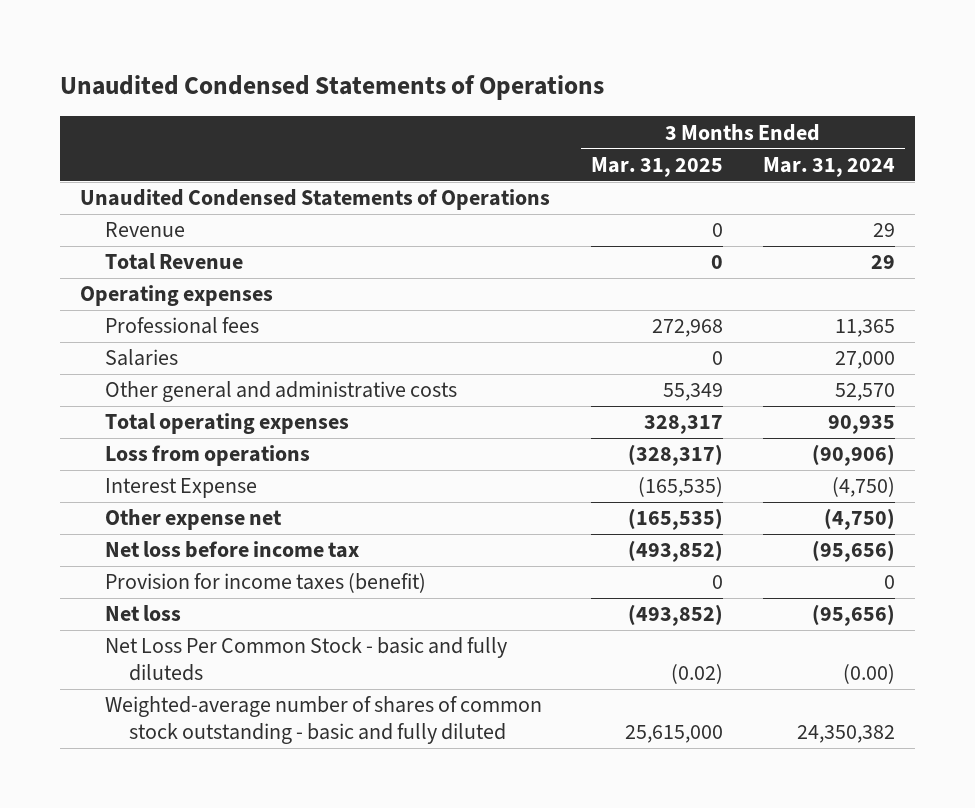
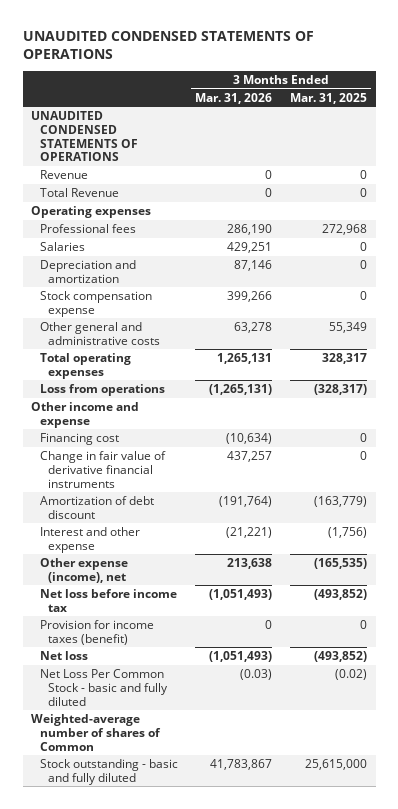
- Unaudited Condensed Statements of Operations
+ UNAUDITED CONDENSED STATEMENTS OF OPERATIONS
- | 3 Months Ended Mar. 31, 2025 | 3 Months Ended Mar. 31, 2024
+ | 3 Months Ended Mar. 31, 2026 | 3 Months Ended Mar. 31, 2025
- Unaudited Condensed Statements of Operations
+ UNAUDITED CONDENSED STATEMENTS OF OPERATIONS
+ Depreciation and amortization | 87,146 | 0
+ Stock compensation expense | 399,266 | 0
- Interest Expense | (165,535) | (4,750)
- Other expense net | (165,535) | (4,750)
+ Other income and expense
+ Financing cost | (10,634) | 0
+ Change in fair value of derivative financial instruments | 437,257 | 0
+ Amortization of debt discount | (191,764) | (163,779)
+ Interest and other expense | (21,221) | (1,756)
+ Other expense (income), net | 213,638 | (165,535)
- Net Loss Per Common Stock - basic and fully diluteds | (0.02) | (0.00)
- Weighted-average number of shares of common stock outstanding - basic and fully diluted | 25,615,000 | 24,350,382
+ Net Loss Per Common Stock - basic and fully diluted | (0.03) | (0.02)
+ Weighted-average number of shares of Common
+ Stock outstanding - basic and fully diluted | 41,783,867 | 25,615,000

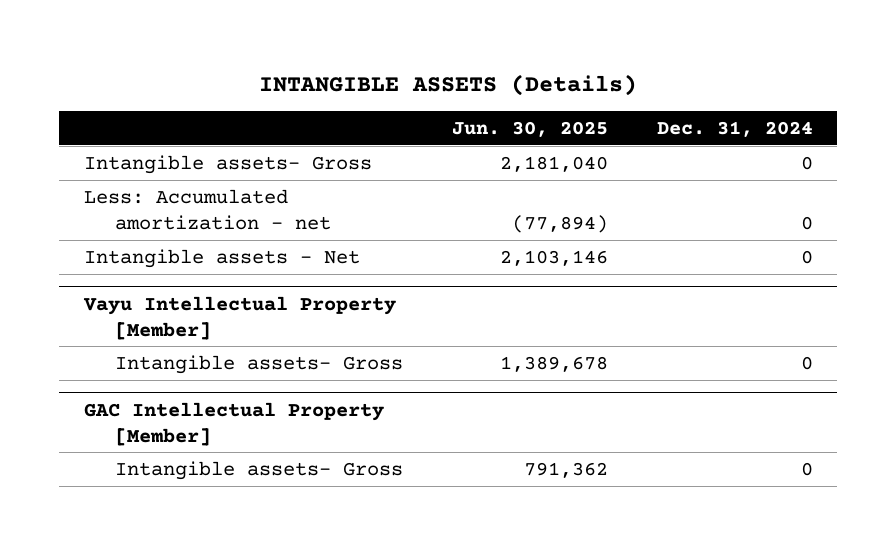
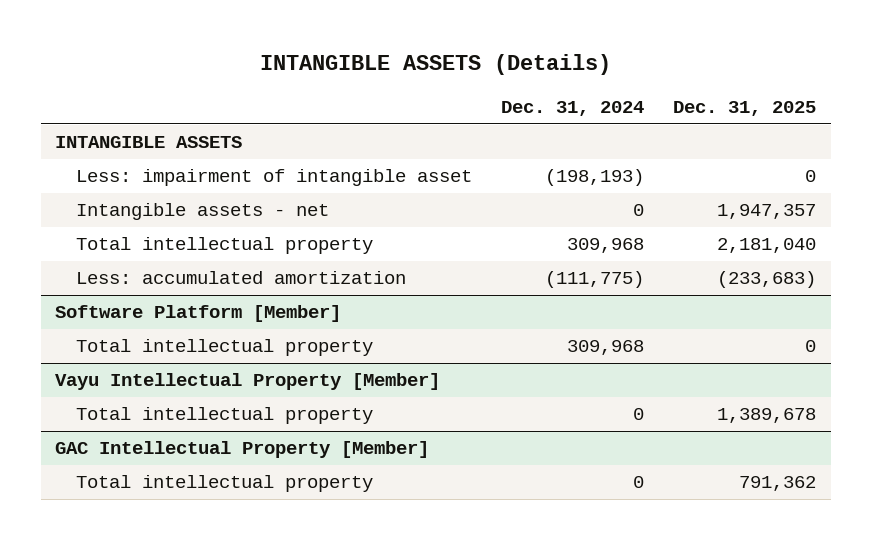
- | Jun. 30, 2025 | Dec. 31, 2024
+ | Dec. 31, 2024 | Dec. 31, 2025
- Intangible assets- Gross | 2,181,040 | 0
- Less: Accumulated amortization - net | (77,894) | 0
- Intangible assets - Net | 2,103,146 | 0
+ INTANGIBLE ASSETS
+ Less: impairment of intangible asset | (198,193) | 0
+ Intangible assets - net | 0 | 1,947,357
+ Total intellectual property | 309,968 | 2,181,040
+ Less: accumulated amortization | (111,775) | (233,683)
+ Software Platform [Member]
+ Total intellectual property | 309,968 | 0
@ Vayu Intellectual Property [Member]
- Intangible assets- Gross | 1,389,678 | 0
+ Total intellectual property | 0 | 1,389,678
@ GAC Intellectual Property [Member]
- Intangible assets- Gross | 791,362 | 0
+ Total intellectual property | 0 | 791,362

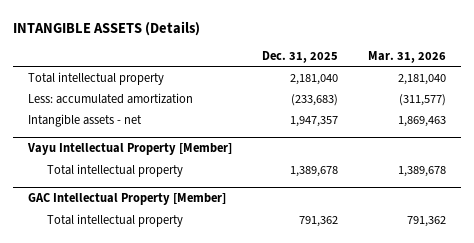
- | Dec. 31, 2024 | Dec. 31, 2025
+ | Dec. 31, 2025 | Mar. 31, 2026
- INTANGIBLE ASSETS
- Less: impairment of intangible asset | (198,193) | 0
- Software Platform [Member]
- Total intellectual property | 309,968 | 0
moved down: Intangible assets - net | 1,947,357 | 1,869,463

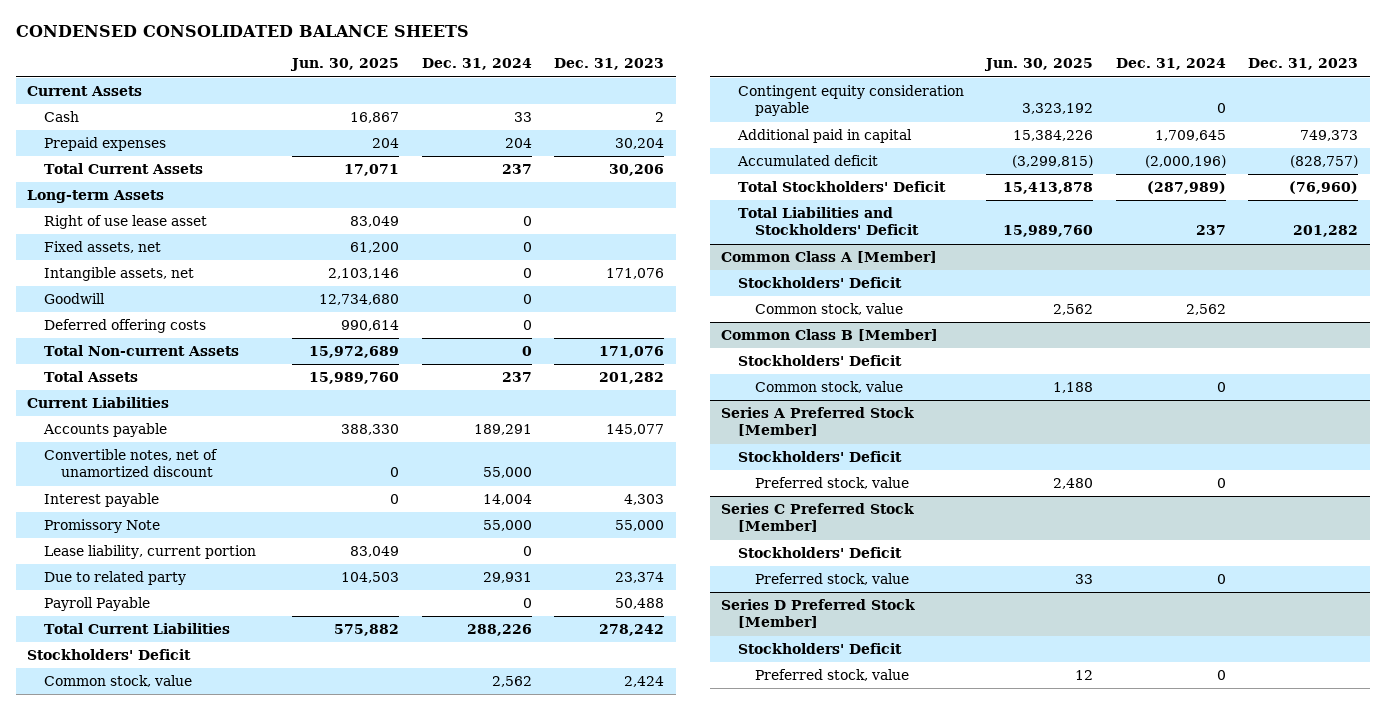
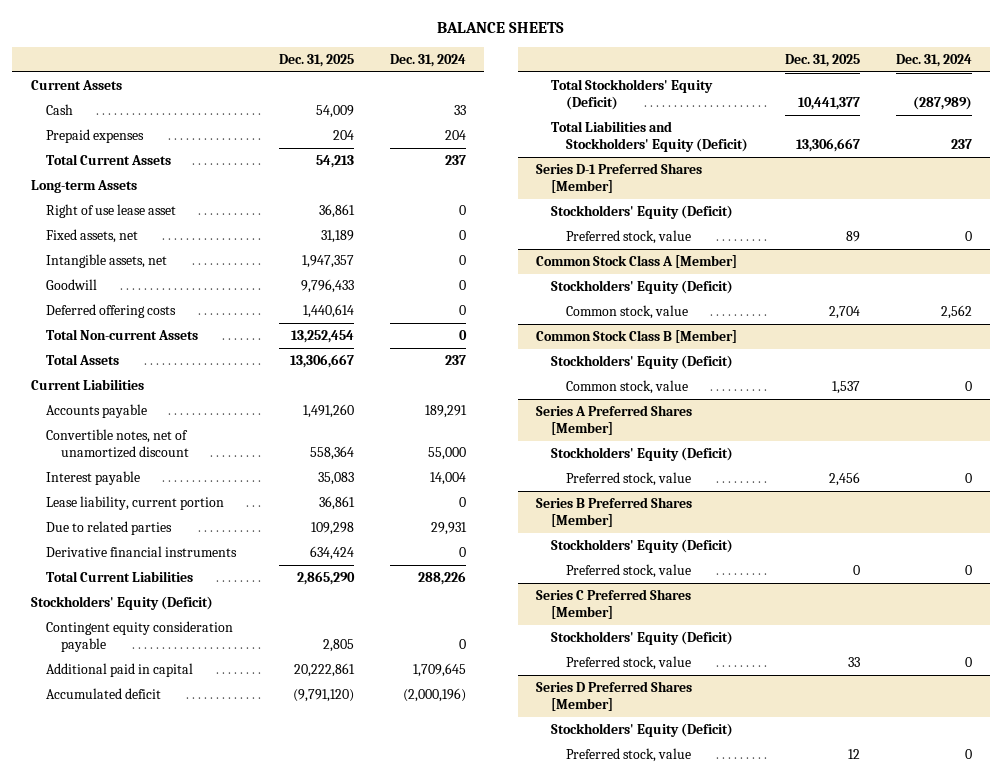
- CONDENSED CONSOLIDATED BALANCE SHEETS
+ BALANCE SHEETS
- | Jun. 30, 2025 | Dec. 31, 2024 | Dec. 31, 2023
+ | Dec. 31, 2025 | Dec. 31, 2024
- Promissory Note | | 55,000 | 55,000
- Due to related party | 104,503 | 29,931 | 23,374
- Payroll Payable | | 0 | 50,488
+ Due to related parties | 109,298 | 29,931
+ Derivative financial instruments | 634,424 | 0
- Stockholders' Deficit
- Common stock, value | | 2,562 | 2,424
+ Stockholders' Equity (Deficit)
- Total Stockholders' Deficit | 15,413,878 | (287,989) | (76,960)
- Total Liabilities and Stockholders' Deficit | 15,989,760 | 237 | 201,282
- Common Class A [Member]
- Stockholders' Deficit
+ Total Stockholders' Equity (Deficit) | 10,441,377 | (287,989)
+ Total Liabilities and Stockholders' Equity (Deficit) | 13,306,667 | 237
+ Series D-1 Preferred Shares [Member]
+ Stockholders' Equity (Deficit)
+ Preferred stock, value | 89 | 0
+ Common Stock Class A [Member]
+ Stockholders' Equity (Deficit)
- Common Class B [Member]
- Stockholders' Deficit
+ Common Stock Class B [Member]
+ Stockholders' Equity (Deficit)
- Series A Preferred Stock [Member]
- Stockholders' Deficit
+ Series A Preferred Shares [Member]
+ Stockholders' Equity (Deficit)
- Series C Preferred Stock [Member]
- Stockholders' Deficit
+ Series B Preferred Shares [Member]
+ Stockholders' Equity (Deficit)
- Series D Preferred Stock [Member]
- Stockholders' Deficit
+ Series C Preferred Shares [Member]
+ Stockholders' Equity (Deficit)
+ Series D Preferred Shares [Member]
+ Stockholders' Equity (Deficit)
+ Preferred stock, value | 12 | 0

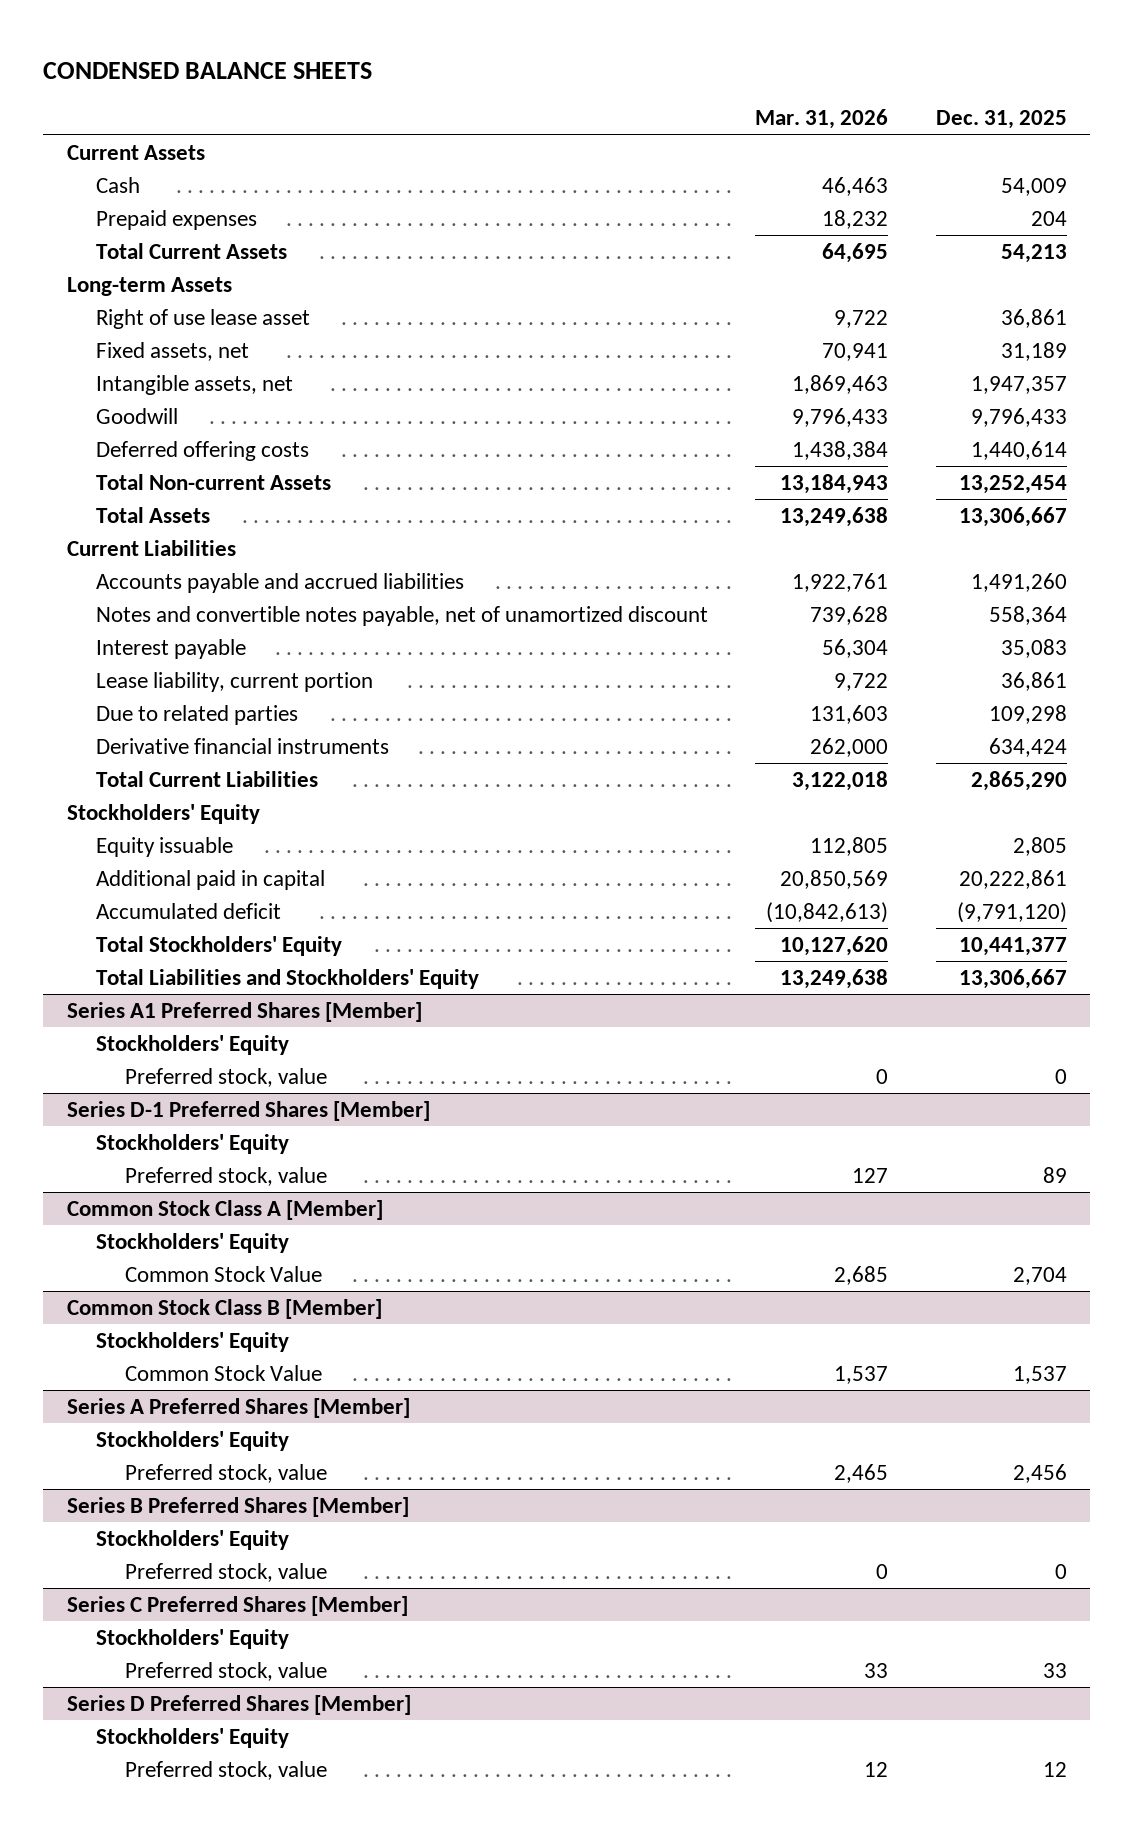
- BALANCE SHEETS
+ CONDENSED BALANCE SHEETS
- | Dec. 31, 2025 | Dec. 31, 2024
+ | Mar. 31, 2026 | Dec. 31, 2025
- Accounts payable | 1,491,260 | 189,291
- Convertible notes, net of unamortized discount | 558,364 | 55,000
+ Accounts payable and accrued liabilities | 1,922,761 | 1,491,260
+ Notes and convertible notes payable, net of unamortized discount | 739,628 | 558,364
- Stockholders' Equity (Deficit)
- Contingent equity consideration payable | 2,805 | 0
+ Stockholders' Equity
+ Equity issuable | 112,805 | 2,805
- Total Stockholders' Equity (Deficit) | 10,441,377 | (287,989)
- Total Liabilities and Stockholders' Equity (Deficit) | 13,306,667 | 237
+ Total Stockholders' Equity | 10,127,620 | 10,441,377
+ Total Liabilities and Stockholders' Equity | 13,249,638 | 13,306,667
+ Series A1 Preferred Shares [Member]
+ Stockholders' Equity
+ Preferred stock, value | 0 | 0
@ Series D-1 Preferred Shares [Member]
- Stockholders' Equity (Deficit)
+ Stockholders' Equity
@ Common Stock Class A [Member]
- Stockholders' Equity (Deficit)
- Common stock, value | 2,704 | 2,562
+ Stockholders' Equity
+ Common Stock Value | 2,685 | 2,704
@ Common Stock Class B [Member]
- Stockholders' Equity (Deficit)
- Common stock, value | 1,537 | 0
+ Stockholders' Equity
+ Common Stock Value | 1,537 | 1,537
@ Series A Preferred Shares [Member]
- Stockholders' Equity (Deficit)
+ Stockholders' Equity
@ Series B Preferred Shares [Member]
- Stockholders' Equity (Deficit)
+ Stockholders' Equity
@ Series C Preferred Shares [Member]
- Stockholders' Equity (Deficit)
+ Stockholders' Equity
@ Series D Preferred Shares [Member]
- Stockholders' Equity (Deficit)
+ Stockholders' Equity

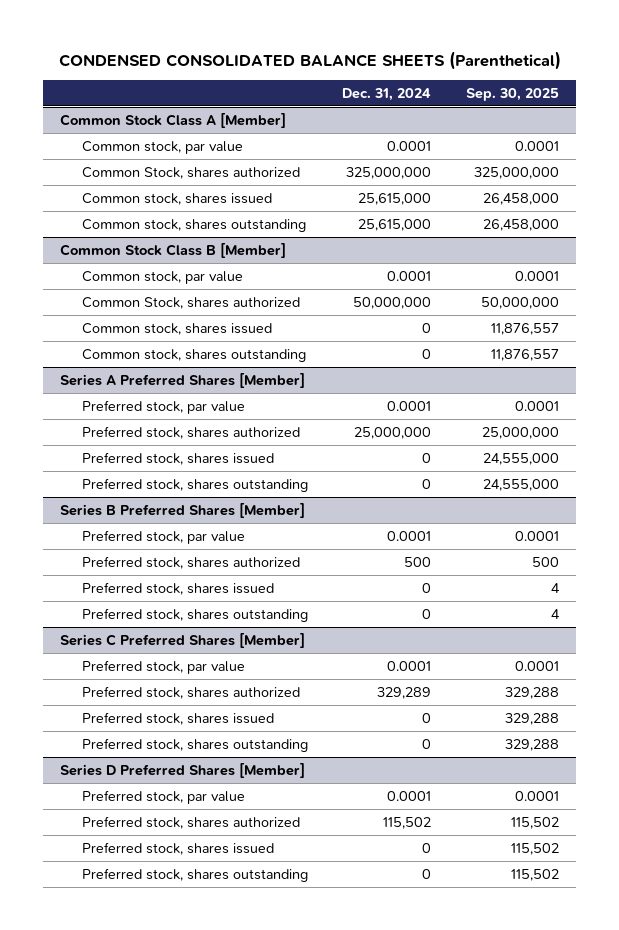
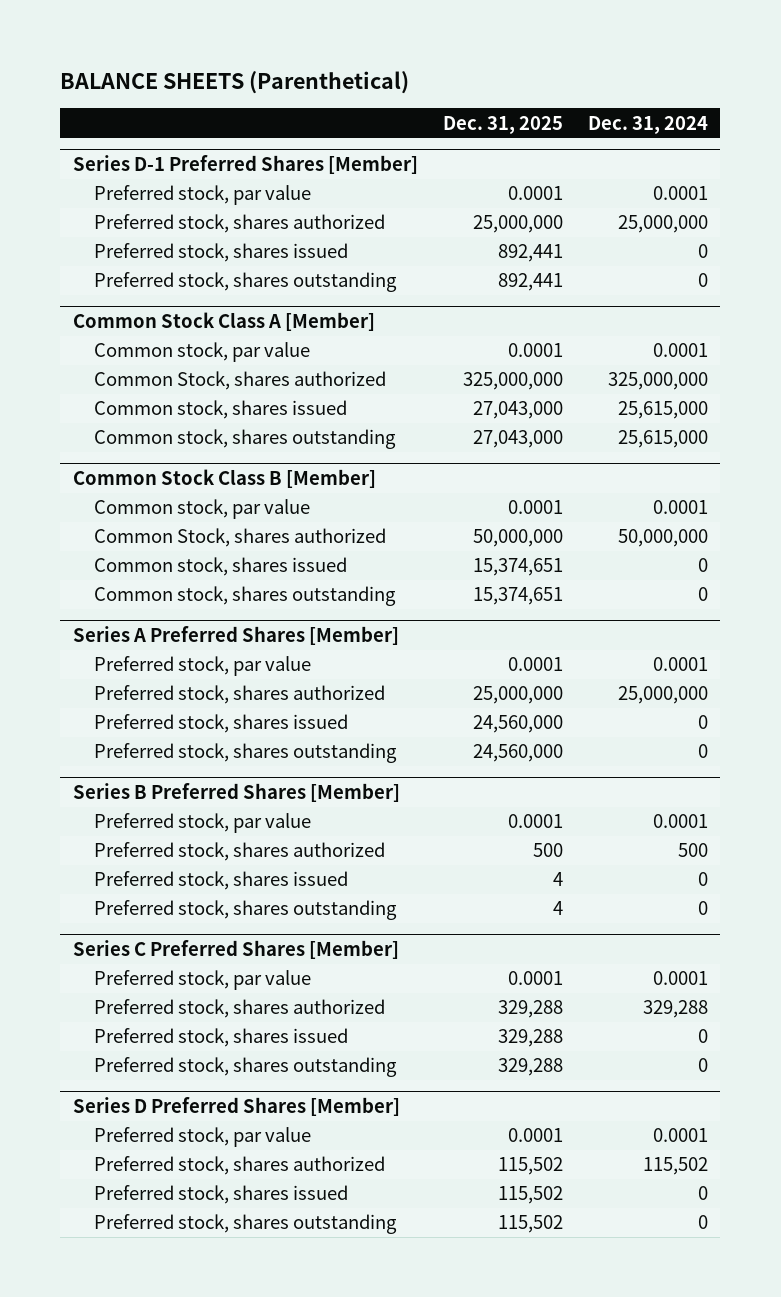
- CONDENSED CONSOLIDATED BALANCE SHEETS (Parenthetical)
+ BALANCE SHEETS (Parenthetical)
- | Dec. 31, 2024 | Sep. 30, 2025
+ | Dec. 31, 2025 | Dec. 31, 2024
+ Series D-1 Preferred Shares [Member]
+ Preferred stock, par value | 0.0001 | 0.0001
+ Preferred stock, shares authorized | 25,000,000 | 25,000,000
+ Preferred stock, shares issued | 892,441 | 0
+ Preferred stock, shares outstanding | 892,441 | 0
@ Series C Preferred Shares [Member]
- Preferred stock, shares authorized | 329,289 | 329,288
+ Preferred stock, shares authorized | 329,288 | 329,288

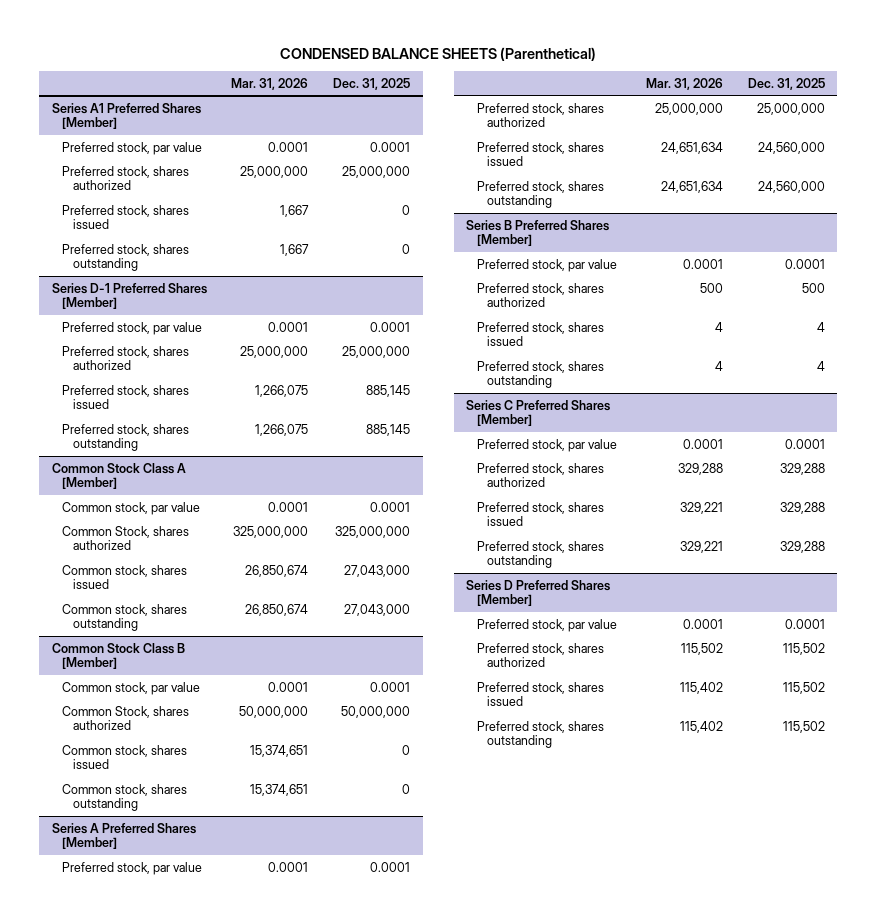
- BALANCE SHEETS (Parenthetical)
+ CONDENSED BALANCE SHEETS (Parenthetical)
- | Dec. 31, 2025 | Dec. 31, 2024
+ | Mar. 31, 2026 | Dec. 31, 2025
+ Series A1 Preferred Shares [Member]
+ Preferred stock, par value | 0.0001 | 0.0001
+ Preferred stock, shares authorized | 25,000,000 | 25,000,000
+ Preferred stock, shares issued | 1,667 | 0
+ Preferred stock, shares outstanding | 1,667 | 0
@ Series D-1 Preferred Shares [Member]
- Preferred stock, shares issued | 892,441 | 0
- Preferred stock, shares outstanding | 892,441 | 0
+ Preferred stock, shares issued | 1,266,075 | 885,145
+ Preferred stock, shares outstanding | 1,266,075 | 885,145
@ Common Stock Class B [Member]
- Common stock, shares issued | 15,374,651 | 0
- Common stock, shares outstanding | 15,374,651 | 0
+ Common stock, shares issued | 15,374,651 | 0
+ Common stock, shares outstanding | 15,374,651 | 0

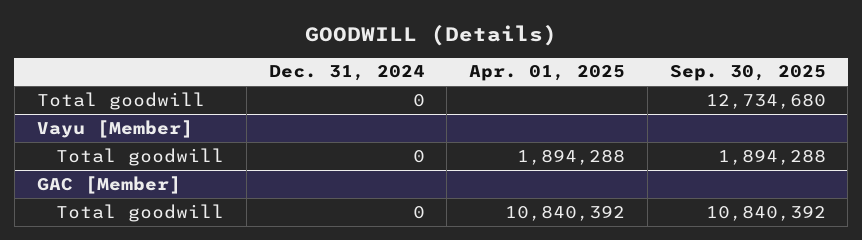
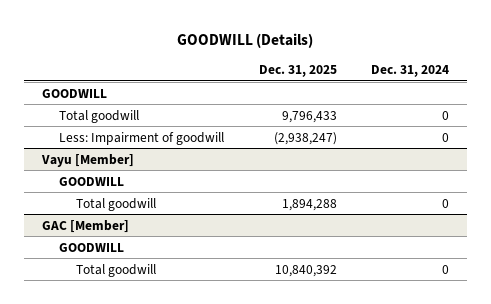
- | Dec. 31, 2024 | Apr. 01, 2025 | Sep. 30, 2025
+ | Dec. 31, 2025 | Dec. 31, 2024
+ GOODWILL
+ Less: Impairment of goodwill | (2,938,247) | 0
@ Vayu [Member]
+ GOODWILL
@ GAC [Member]
+ GOODWILL

